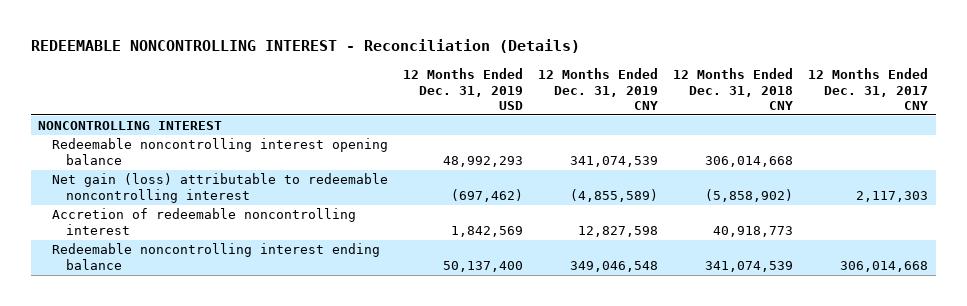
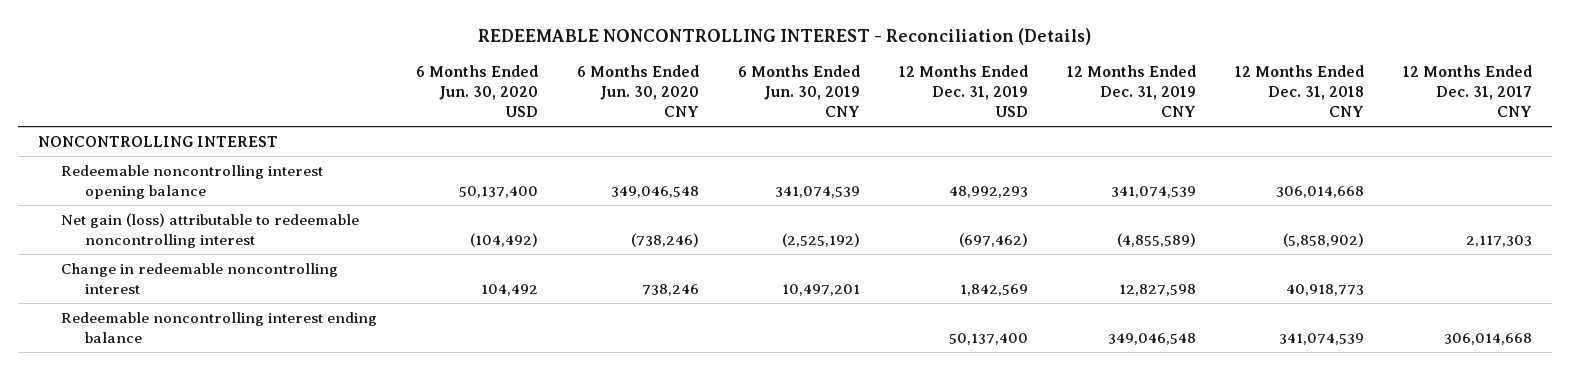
- | 12 Months Ended Dec. 31, 2019 USD | 12 Months Ended Dec. 31, 2019 CNY | 12 Months Ended Dec. 31, 2018 CNY | 12 Months Ended Dec. 31, 2017 CNY
+ | 6 Months Ended Jun. 30, 2020 USD | 6 Months Ended Jun. 30, 2020 CNY | 6 Months Ended Jun. 30, 2019 CNY | 12 Months Ended Dec. 31, 2019 USD | 12 Months Ended Dec. 31, 2019 CNY | 12 Months Ended Dec. 31, 2018 CNY | 12 Months Ended Dec. 31, 2017 CNY
- Accretion of redeemable noncontrolling interest | 1,842,569 | 12,827,598 | 40,918,773 |
+ Change in redeemable noncontrolling interest | 104,492 | 738,246 | 10,497,201 | 1,842,569 | 12,827,598 | 40,918,773 |

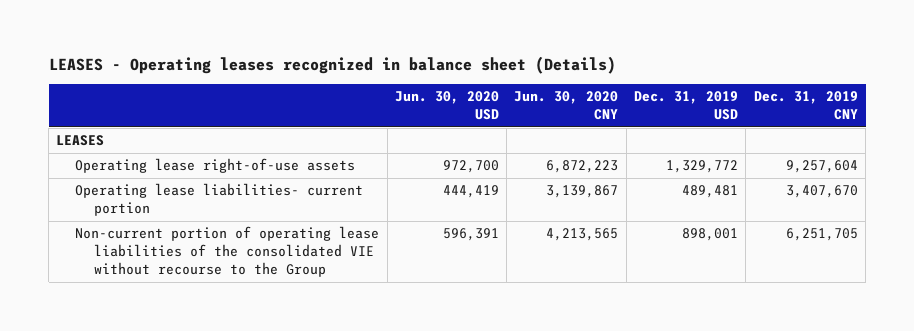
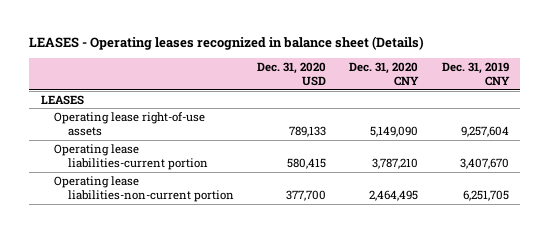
- | Jun. 30, 2020 USD | Jun. 30, 2020 CNY | Dec. 31, 2019 USD | Dec. 31, 2019 CNY
+ | Dec. 31, 2020 USD | Dec. 31, 2020 CNY | Dec. 31, 2019 CNY
- Operating lease liabilities- current portion | 444,419 | 3,139,867 | 489,481 | 3,407,670
- Non-current portion of operating lease liabilities of the consolidated VIE without recourse to the Group | 596,391 | 4,213,565 | 898,001 | 6,251,705
+ Operating lease liabilities-current portion | 580,415 | 3,787,210 | 3,407,670
+ Operating lease liabilities-non-current portion | 377,700 | 2,464,495 | 6,251,705

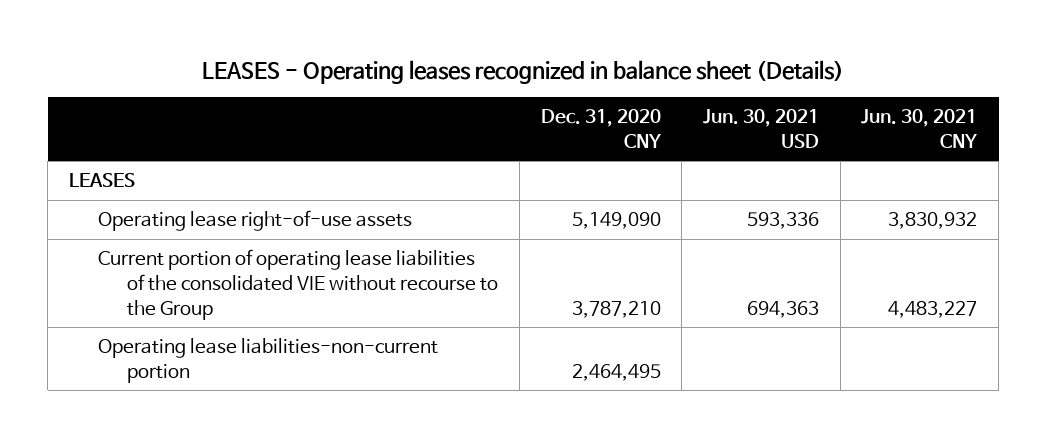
- | Dec. 31, 2020 USD | Dec. 31, 2020 CNY | Dec. 31, 2019 CNY
+ | Dec. 31, 2020 CNY | Jun. 30, 2021 USD | Jun. 30, 2021 CNY
- Operating lease liabilities-current portion | 580,415 | 3,787,210 | 3,407,670
+ Current portion of operating lease liabilities of the consolidated VIE without recourse to the Group | 3,787,210 | 694,363 | 4,483,227

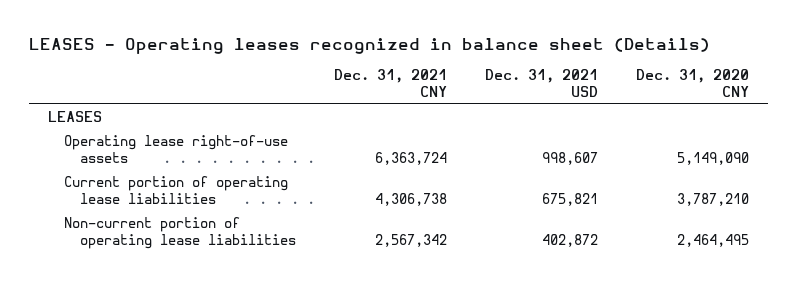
- | Dec. 31, 2020 CNY | Jun. 30, 2021 USD | Jun. 30, 2021 CNY
+ | Dec. 31, 2021 CNY | Dec. 31, 2021 USD | Dec. 31, 2020 CNY
- Current portion of operating lease liabilities of the consolidated VIE without recourse to the Group | 3,787,210 | 694,363 | 4,483,227
- Operating lease liabilities-non-current portion | 2,464,495 | |
+ Current portion of operating lease liabilities | 4,306,738 | 675,821 | 3,787,210
+ Non-current portion of operating lease liabilities | 2,567,342 | 402,872 | 2,464,495

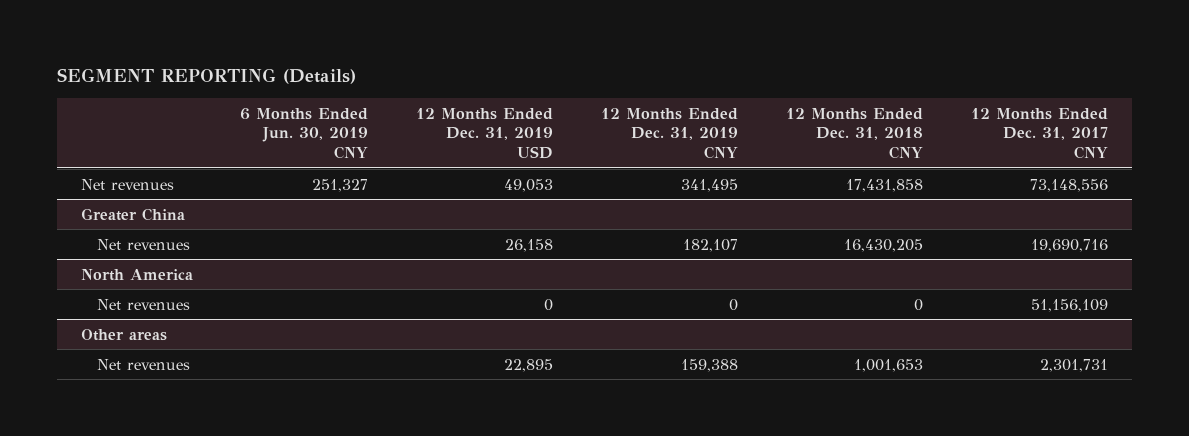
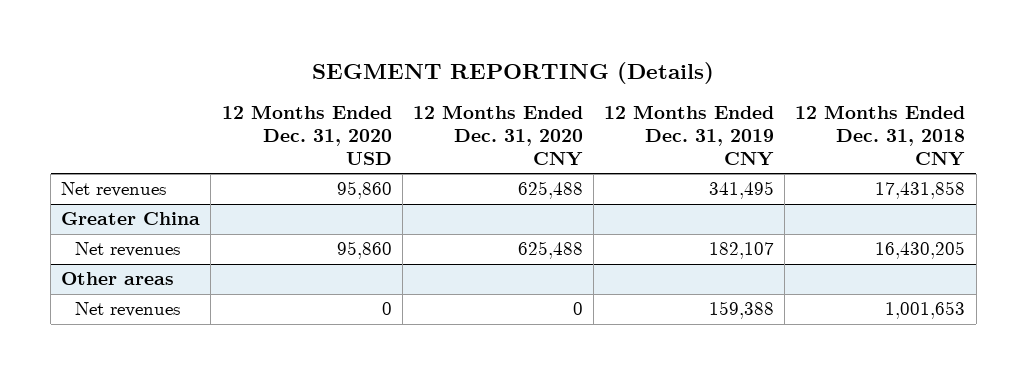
- | 6 Months Ended Jun. 30, 2019 CNY | 12 Months Ended Dec. 31, 2019 USD | 12 Months Ended Dec. 31, 2019 CNY | 12 Months Ended Dec. 31, 2018 CNY | 12 Months Ended Dec. 31, 2017 CNY
+ | 12 Months Ended Dec. 31, 2020 USD | 12 Months Ended Dec. 31, 2020 CNY | 12 Months Ended Dec. 31, 2019 CNY | 12 Months Ended Dec. 31, 2018 CNY
- North America
- Net revenues | | 0 | 0 | 0 | 51,156,109

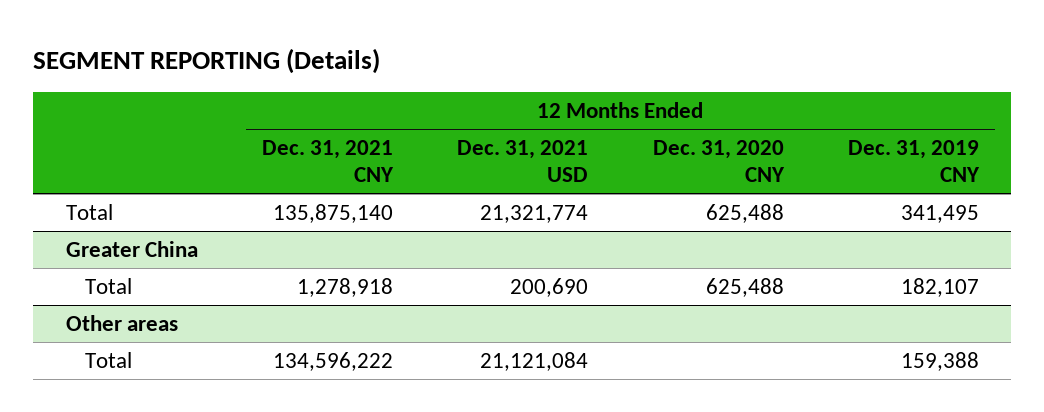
- | 12 Months Ended Dec. 31, 2020 USD | 12 Months Ended Dec. 31, 2020 CNY | 12 Months Ended Dec. 31, 2019 CNY | 12 Months Ended Dec. 31, 2018 CNY
+ | 12 Months Ended Dec. 31, 2021 CNY | 12 Months Ended Dec. 31, 2021 USD | 12 Months Ended Dec. 31, 2020 CNY | 12 Months Ended Dec. 31, 2019 CNY
- Net revenues | 95,860 | 625,488 | 341,495 | 17,431,858
+ Total | 135,875,140 | 21,321,774 | 625,488 | 341,495
@ Greater China
- Net revenues | 95,860 | 625,488 | 182,107 | 16,430,205
+ Total | 1,278,918 | 200,690 | 625,488 | 182,107
@ Other areas
- Net revenues | 0 | 0 | 159,388 | 1,001,653
+ Total | 134,596,222 | 21,121,084 | | 159,388

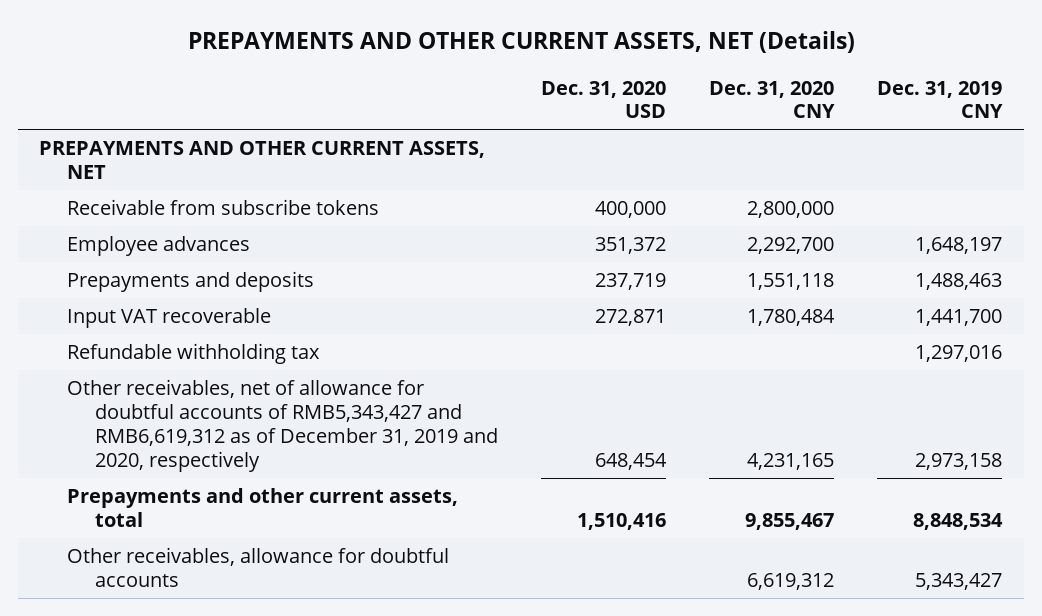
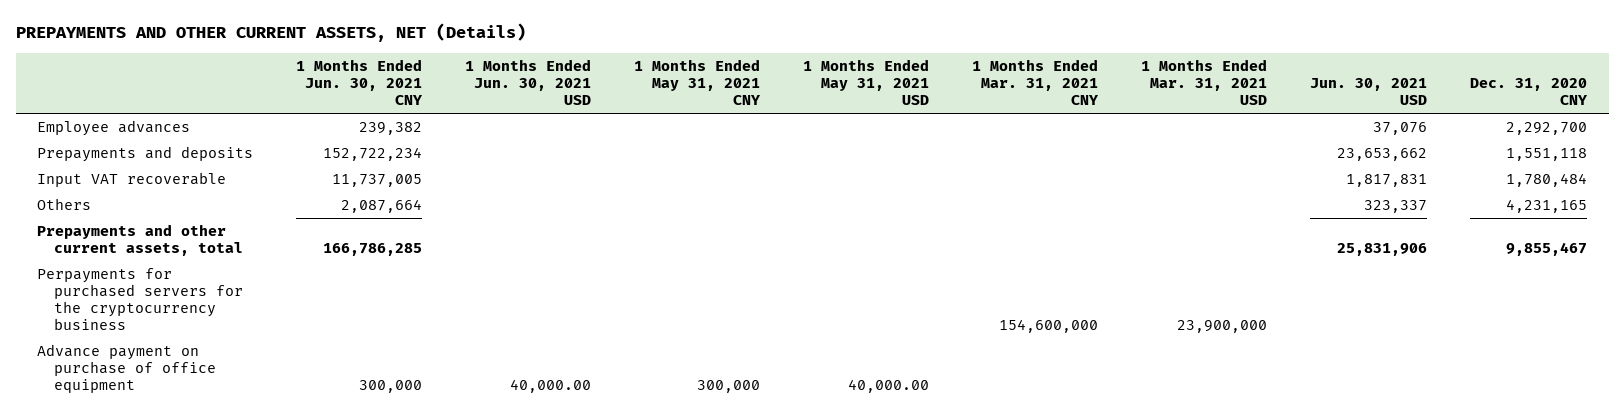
- | Dec. 31, 2020 USD | Dec. 31, 2020 CNY | Dec. 31, 2019 CNY
+ | 1 Months Ended Jun. 30, 2021 CNY | 1 Months Ended Jun. 30, 2021 USD | 1 Months Ended May 31, 2021 CNY | 1 Months Ended May 31, 2021 USD | 1 Months Ended Mar. 31, 2021 CNY | 1 Months Ended Mar. 31, 2021 USD | Jun. 30, 2021 USD | Dec. 31, 2020 CNY
- PREPAYMENTS AND OTHER CURRENT ASSETS, NET
- Receivable from subscribe tokens | 400,000 | 2,800,000 |
- Refundable withholding tax | | | 1,297,016
- Other receivables, net of allowance for doubtful accounts of RMB5,343,427 and RMB6,619,312 as of December 31, 2019 and 2020, respectively | 648,454 | 4,231,165 | 2,973,158
+ Others | 2,087,664 | | | | | | 323,337 | 4,231,165
- Other receivables, allowance for doubtful accounts | | 6,619,312 | 5,343,427
+ Perpayments for purchased servers for the cryptocurrency business | | | | | 154,600,000 | 23,900,000 | |
+ Advance payment on purchase of office equipment | 300,000 | 40,000.00 | 300,000 | 40,000.00 | | | |

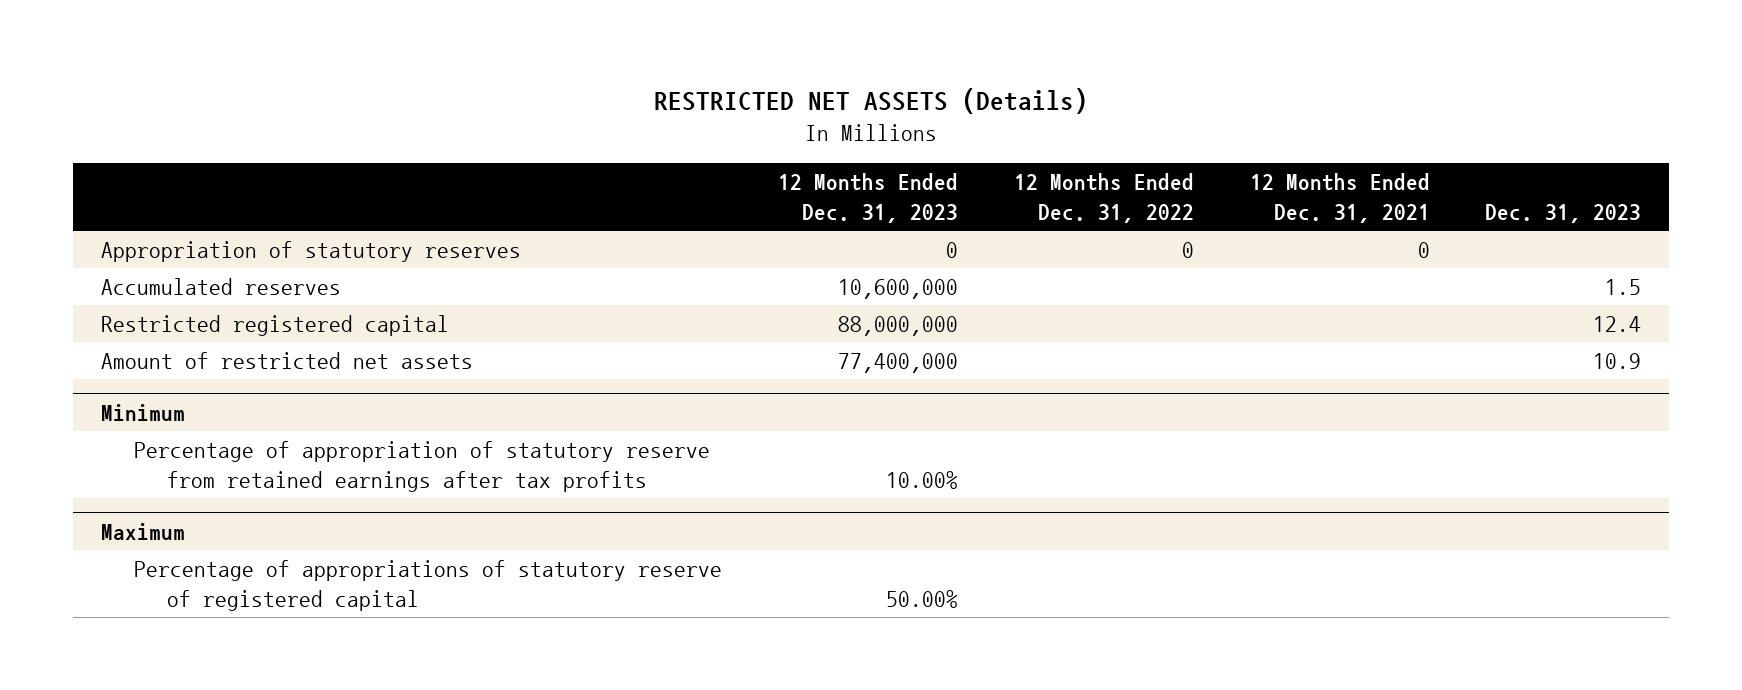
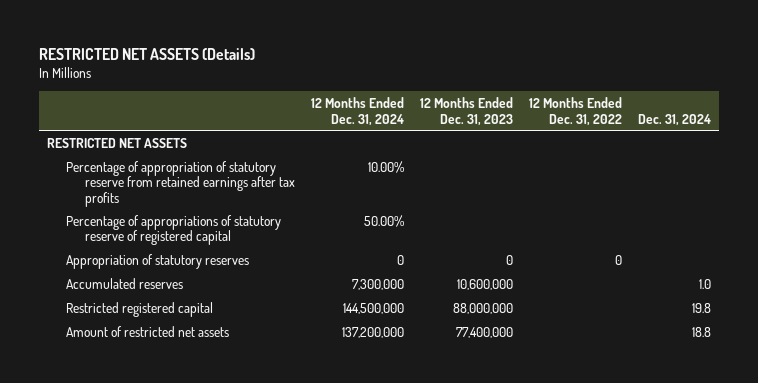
- | 12 Months Ended Dec. 31, 2023 | 12 Months Ended Dec. 31, 2022 | 12 Months Ended Dec. 31, 2021 | Dec. 31, 2023
+ | 12 Months Ended Dec. 31, 2024 | 12 Months Ended Dec. 31, 2023 | 12 Months Ended Dec. 31, 2022 | Dec. 31, 2024
+ RESTRICTED NET ASSETS
+ Percentage of appropriation of statutory reserve from retained earnings after tax profits | 10.00% | | |
+ Percentage of appropriations of statutory reserve of registered capital | 50.00% | | |
- Minimum
- Percentage of appropriation of statutory reserve from retained earnings after tax profits | 10.00% | | |
- Maximum
- Percentage of appropriations of statutory reserve of registered capital | 50.00% | | |

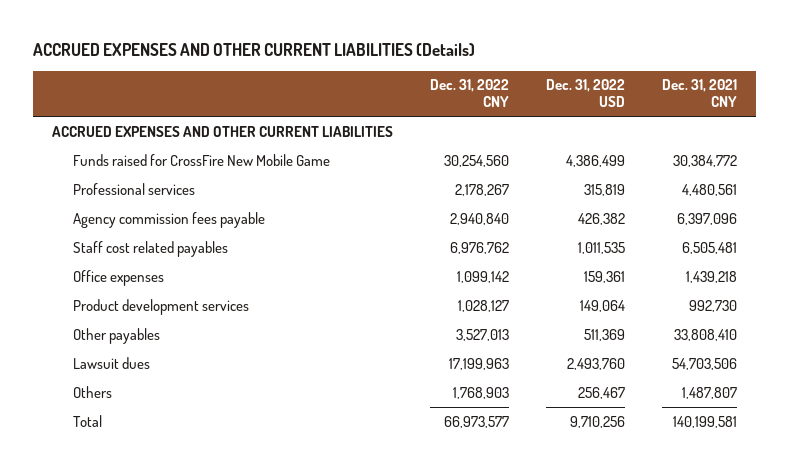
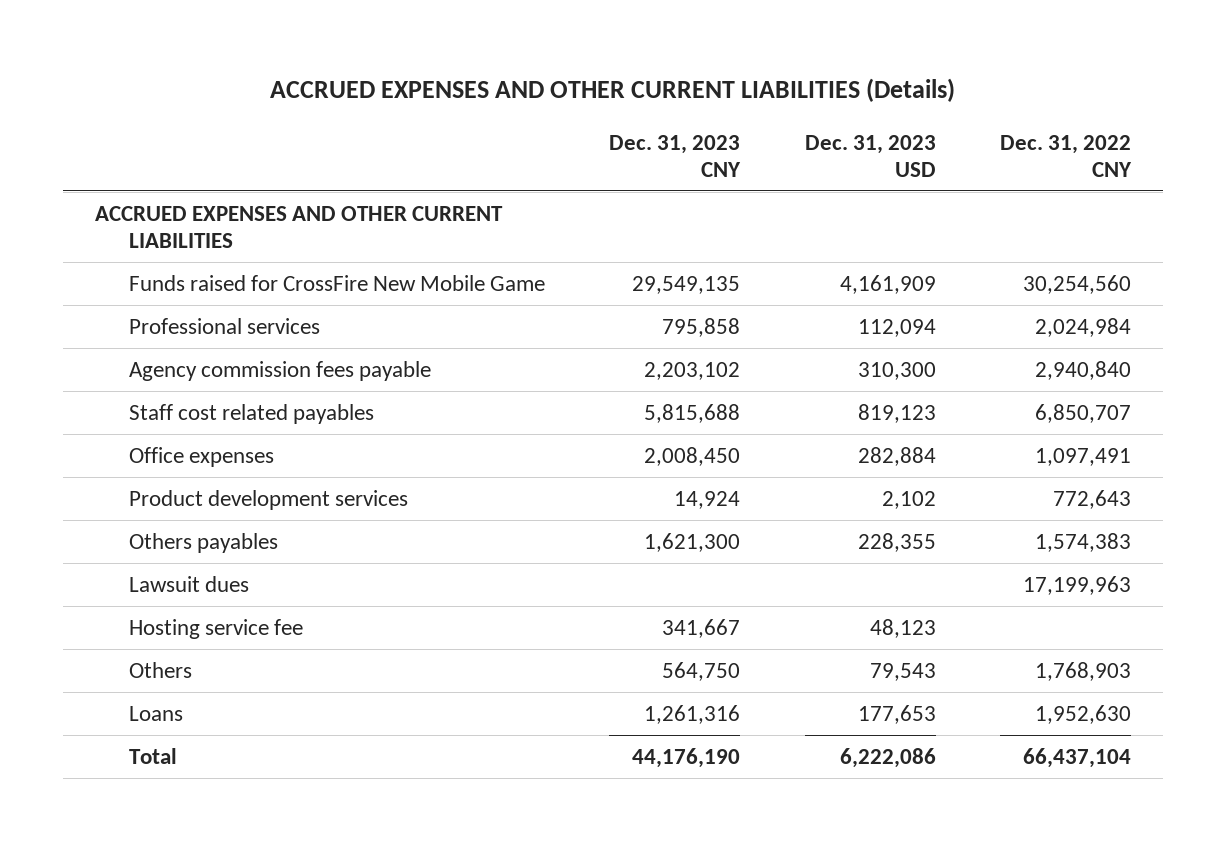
- | Dec. 31, 2022 CNY | Dec. 31, 2022 USD | Dec. 31, 2021 CNY
+ | Dec. 31, 2023 CNY | Dec. 31, 2023 USD | Dec. 31, 2022 CNY
- Professional services | 2,178,267 | 315,819 | 4,480,561
+ Professional services | 795,858 | 112,094 | 2,024,984
- Staff cost related payables | 6,976,762 | 1,011,535 | 6,505,481
- Office expenses | 1,099,142 | 159,361 | 1,439,218
- Product development services | 1,028,127 | 149,064 | 992,730
- Other payables | 3,527,013 | 511,369 | 33,808,410
+ Staff cost related payables | 5,815,688 | 819,123 | 6,850,707
+ Office expenses | 2,008,450 | 282,884 | 1,097,491
+ Product development services | 14,924 | 2,102 | 772,643
+ Others payables | 1,621,300 | 228,355 | 1,574,383
+ Hosting service fee | 341,667 | 48,123 |
- Total | 66,973,577 | 9,710,256 | 140,199,581
+ Loans | 1,261,316 | 177,653 | 1,952,630
+ Total | 44,176,190 | 6,222,086 | 66,437,104

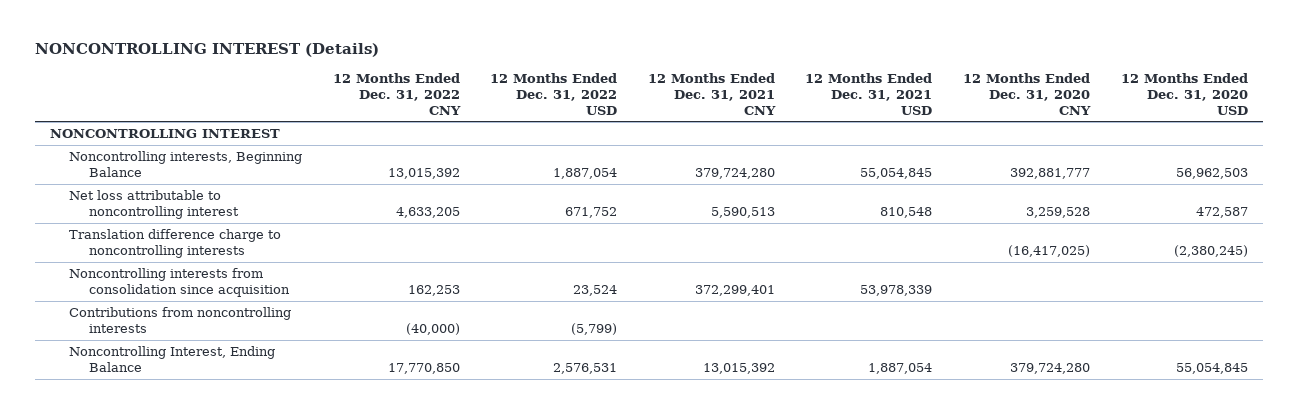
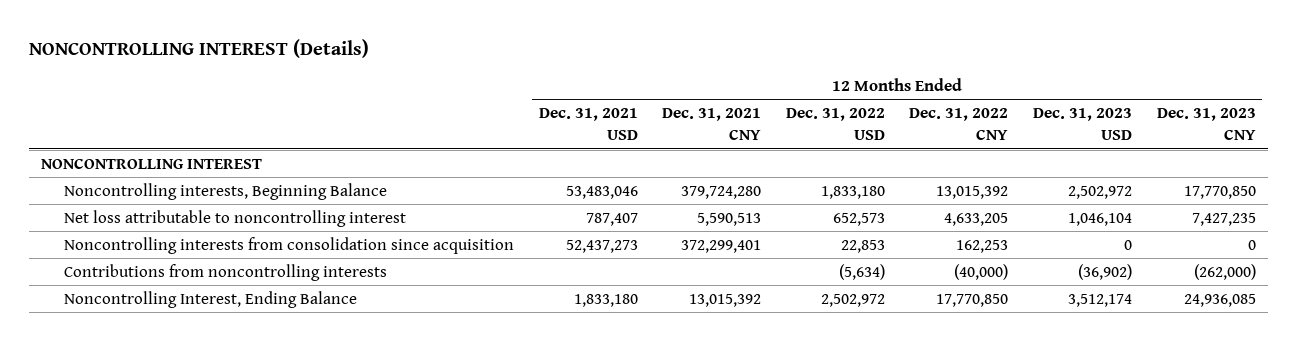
- | 12 Months Ended Dec. 31, 2022 CNY | 12 Months Ended Dec. 31, 2022 USD | 12 Months Ended Dec. 31, 2021 CNY | 12 Months Ended Dec. 31, 2021 USD | 12 Months Ended Dec. 31, 2020 CNY | 12 Months Ended Dec. 31, 2020 USD
+ | 12 Months Ended Dec. 31, 2021 USD | 12 Months Ended Dec. 31, 2021 CNY | 12 Months Ended Dec. 31, 2022 USD | 12 Months Ended Dec. 31, 2022 CNY | 12 Months Ended Dec. 31, 2023 USD | 12 Months Ended Dec. 31, 2023 CNY
- Noncontrolling interests, Beginning Balance | 13,015,392 | 1,887,054 | 379,724,280 | 55,054,845 | 392,881,777 | 56,962,503
- Net loss attributable to noncontrolling interest | 4,633,205 | 671,752 | 5,590,513 | 810,548 | 3,259,528 | 472,587
- Translation difference charge to noncontrolling interests | | | | | (16,417,025) | (2,380,245)
- Noncontrolling interests from consolidation since acquisition | 162,253 | 23,524 | 372,299,401 | 53,978,339 | |
- Contributions from noncontrolling interests | (40,000) | (5,799) | | | |
- Noncontrolling Interest, Ending Balance | 17,770,850 | 2,576,531 | 13,015,392 | 1,887,054 | 379,724,280 | 55,054,845
+ Noncontrolling interests, Beginning Balance | 53,483,046 | 379,724,280 | 1,833,180 | 13,015,392 | 2,502,972 | 17,770,850
+ Net loss attributable to noncontrolling interest | 787,407 | 5,590,513 | 652,573 | 4,633,205 | 1,046,104 | 7,427,235
+ Noncontrolling interests from consolidation since acquisition | 52,437,273 | 372,299,401 | 22,853 | 162,253 | 0 | 0
+ Contributions from noncontrolling interests | | | (5,634) | (40,000) | (36,902) | (262,000)
+ Noncontrolling Interest, Ending Balance | 1,833,180 | 13,015,392 | 2,502,972 | 17,770,850 | 3,512,174 | 24,936,085

